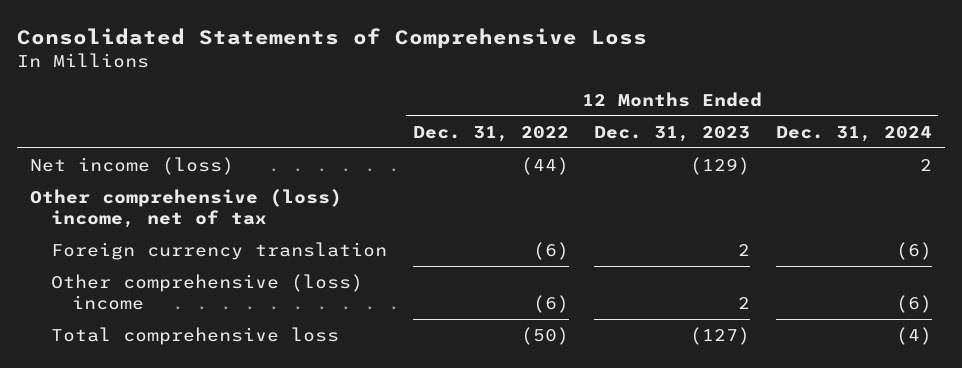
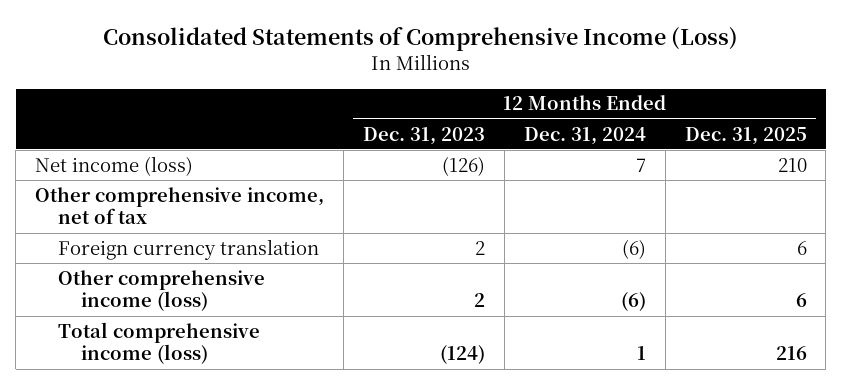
- Consolidated Statements of Comprehensive Loss
+ Consolidated Statements of Comprehensive Income (Loss)
- | 12 Months Ended Dec. 31, 2022 | 12 Months Ended Dec. 31, 2023 | 12 Months Ended Dec. 31, 2024
+ | 12 Months Ended Dec. 31, 2023 | 12 Months Ended Dec. 31, 2024 | 12 Months Ended Dec. 31, 2025
- Net income (loss) | (44) | (129) | 2
- Other comprehensive (loss) income, net of tax
+ Net income (loss) | (126) | 7 | 210
+ Other comprehensive income, net of tax
- Other comprehensive (loss) income | (6) | 2 | (6)
- Total comprehensive loss | (50) | (127) | (4)
+ Other comprehensive income (loss) | 2 | (6) | 6
+ Total comprehensive income (loss) | (124) | 1 | 216

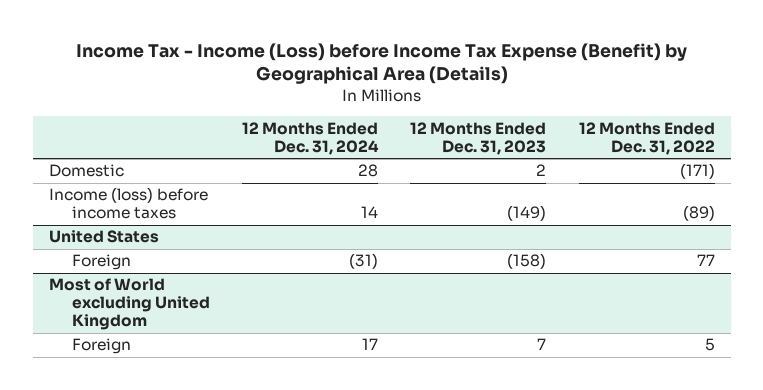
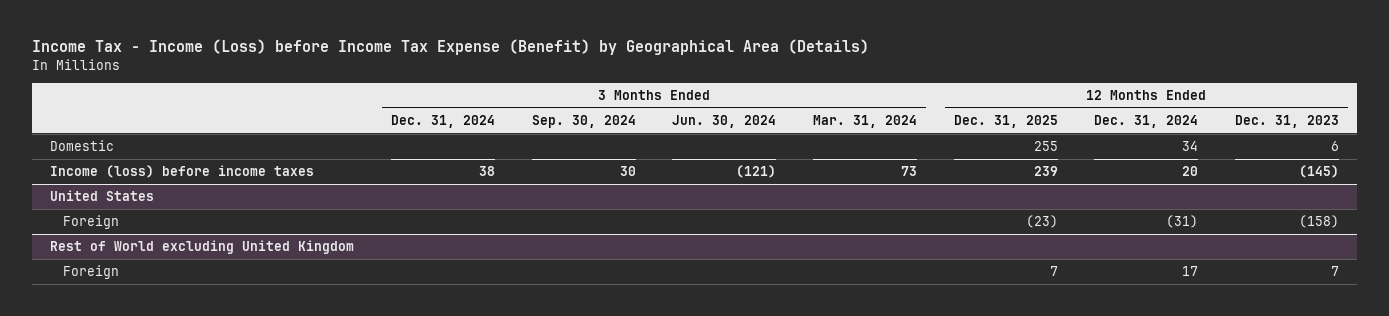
- | 12 Months Ended Dec. 31, 2024 | 12 Months Ended Dec. 31, 2023 | 12 Months Ended Dec. 31, 2022
+ | 3 Months Ended Dec. 31, 2024 | 3 Months Ended Sep. 30, 2024 | 3 Months Ended Jun. 30, 2024 | 3 Months Ended Mar. 31, 2024 | 12 Months Ended Dec. 31, 2025 | 12 Months Ended Dec. 31, 2024 | 12 Months Ended Dec. 31, 2023
- Domestic | 28 | 2 | (171)
- Income (loss) before income taxes | 14 | (149) | (89)
+ Domestic | | | | | 255 | 34 | 6
+ Income (loss) before income taxes | 38 | 30 | (121) | 73 | 239 | 20 | (145)
- Most of World excluding United Kingdom
+ Rest of World excluding United Kingdom

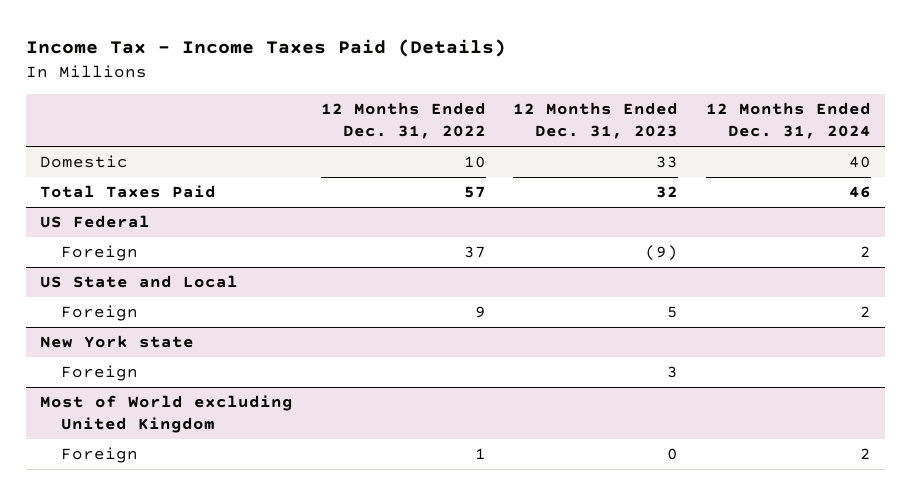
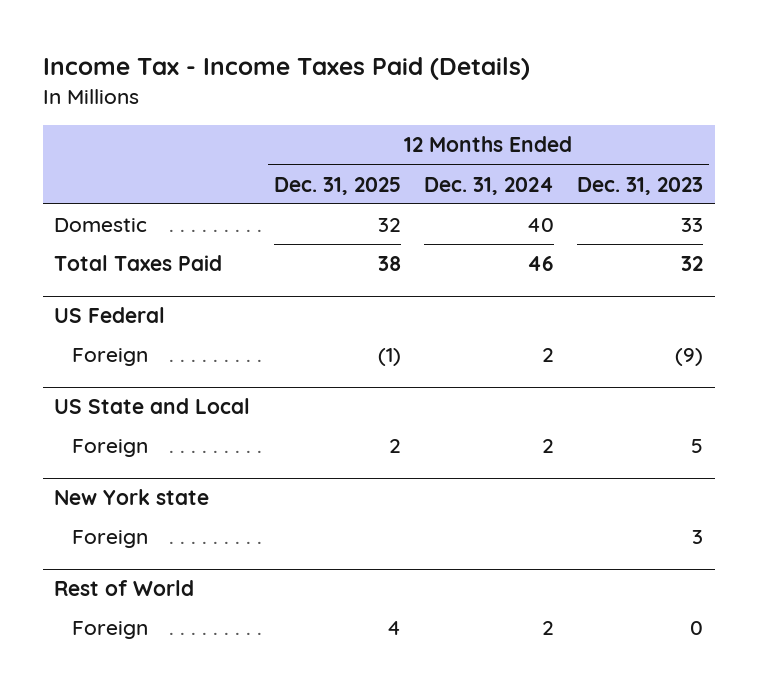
- | 12 Months Ended Dec. 31, 2022 | 12 Months Ended Dec. 31, 2023 | 12 Months Ended Dec. 31, 2024
+ | 12 Months Ended Dec. 31, 2025 | 12 Months Ended Dec. 31, 2024 | 12 Months Ended Dec. 31, 2023
- Most of World excluding United Kingdom
+ Rest of World

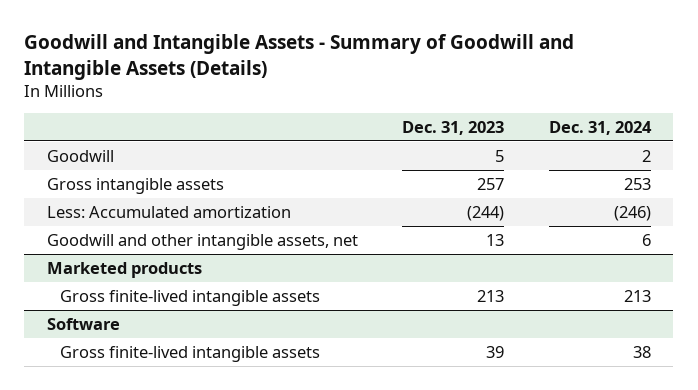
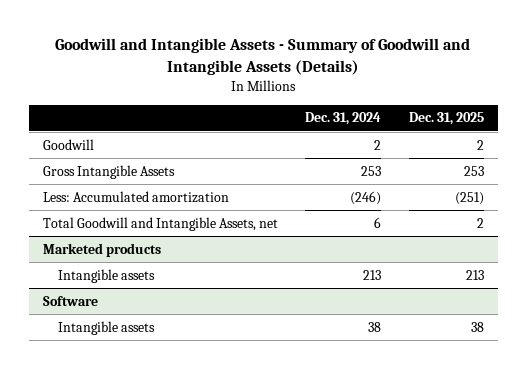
- | Dec. 31, 2023 | Dec. 31, 2024
+ | Dec. 31, 2024 | Dec. 31, 2025
- Gross intangible assets | 257 | 253
+ Gross Intangible Assets | 253 | 253
- Goodwill and other intangible assets, net | 13 | 6
+ Total Goodwill and Intangible Assets, net | 6 | 2
@ Marketed products
- Gross finite-lived intangible assets | 213 | 213
+ Intangible assets | 213 | 213
@ Software
- Gross finite-lived intangible assets | 39 | 38
+ Intangible assets | 38 | 38

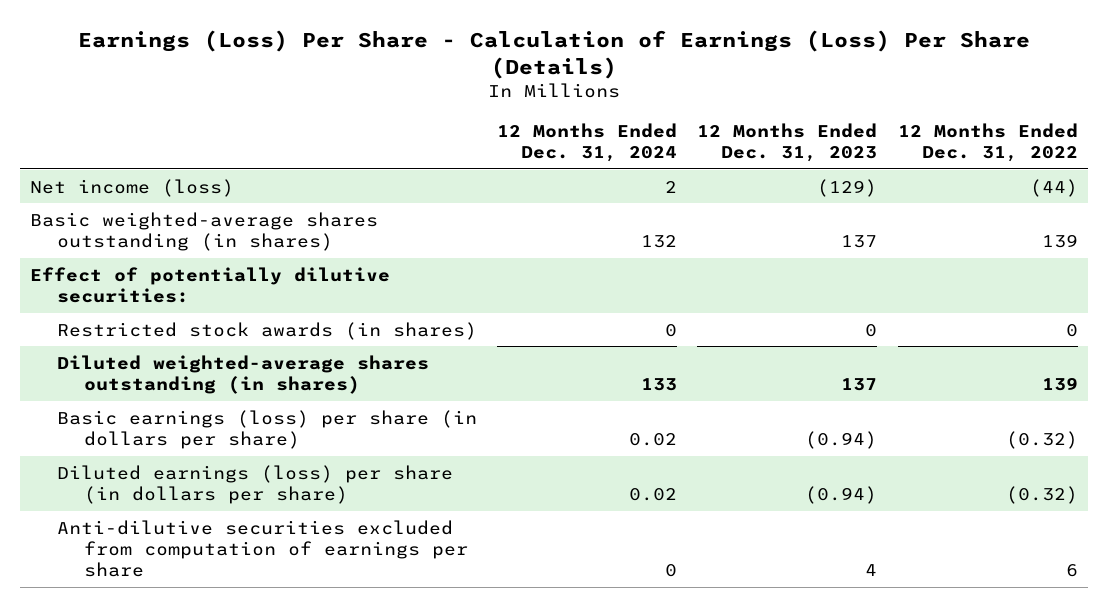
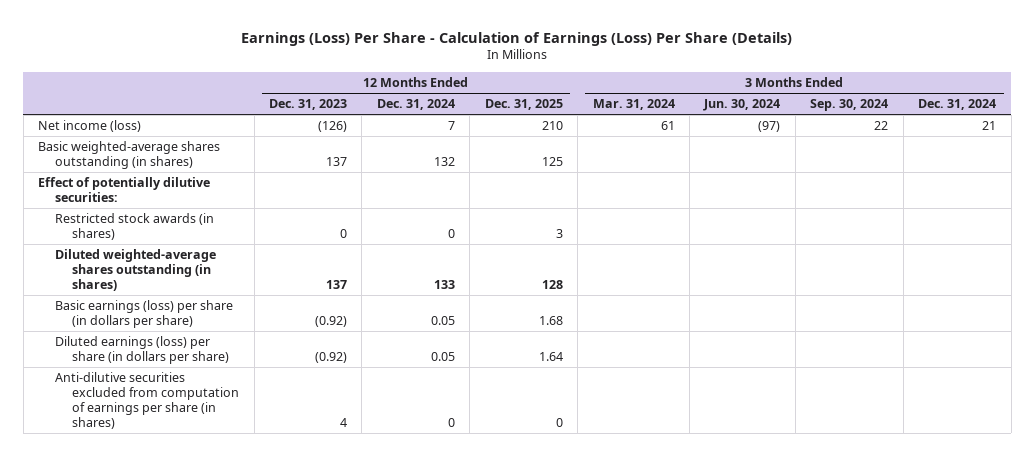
- | 12 Months Ended Dec. 31, 2024 | 12 Months Ended Dec. 31, 2023 | 12 Months Ended Dec. 31, 2022
+ | 12 Months Ended Dec. 31, 2023 | 12 Months Ended Dec. 31, 2024 | 12 Months Ended Dec. 31, 2025 | 3 Months Ended Mar. 31, 2024 | 3 Months Ended Jun. 30, 2024 | 3 Months Ended Sep. 30, 2024 | 3 Months Ended Dec. 31, 2024
- Net income (loss) | 2 | (129) | (44)
+ Net income (loss) | (126) | 7 | 210 | 61 | (97) | 22 | 21
- Basic earnings (loss) per share (in dollars per share) | 0.02 | (0.94) | (0.32)
- Diluted earnings (loss) per share (in dollars per share) | 0.02 | (0.94) | (0.32)
- Anti-dilutive securities excluded from computation of earnings per share | 0 | 4 | 6
+ Basic earnings (loss) per share (in dollars per share) | (0.92) | 0.05 | 1.68 | | | |
+ Diluted earnings (loss) per share (in dollars per share) | (0.92) | 0.05 | 1.64 | | | |
+ Anti-dilutive securities excluded from computation of earnings per share (in shares) | 4 | 0 | 0 | | | |

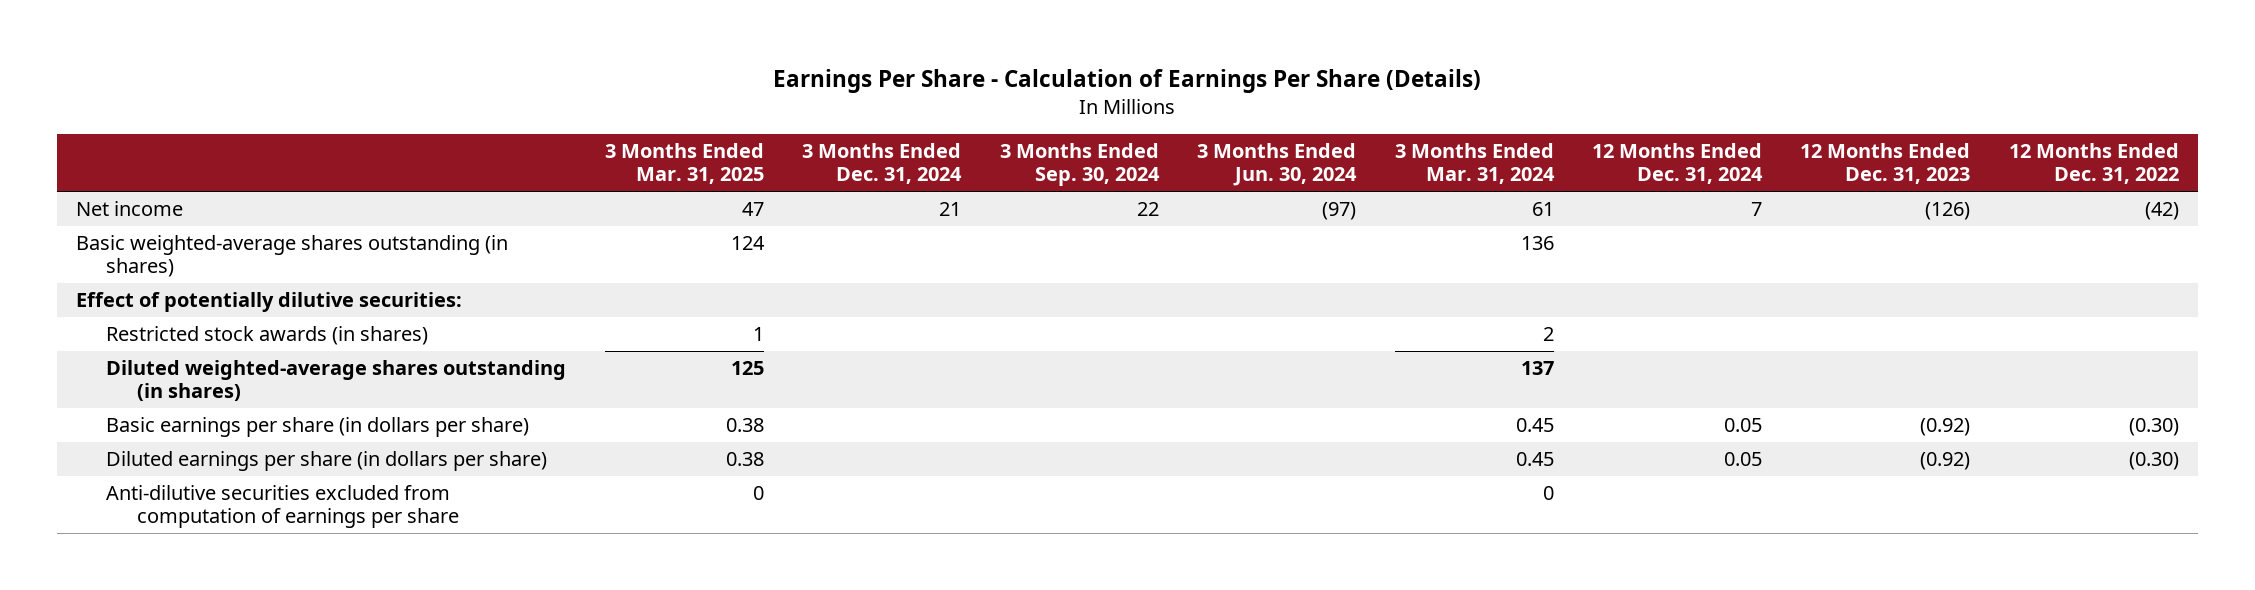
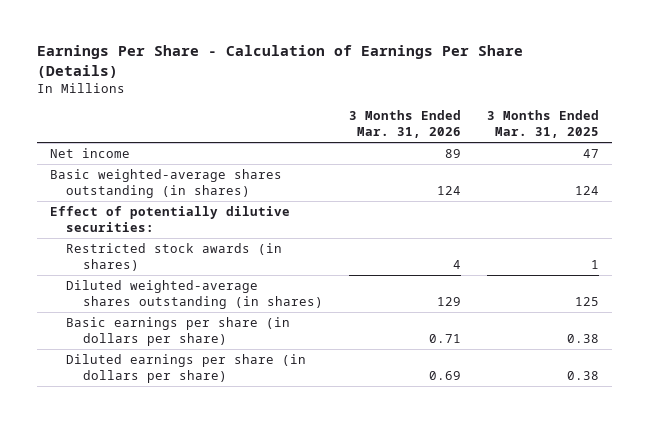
- | 3 Months Ended Mar. 31, 2025 | 3 Months Ended Dec. 31, 2024 | 3 Months Ended Sep. 30, 2024 | 3 Months Ended Jun. 30, 2024 | 3 Months Ended Mar. 31, 2024 | 12 Months Ended Dec. 31, 2024 | 12 Months Ended Dec. 31, 2023 | 12 Months Ended Dec. 31, 2022
+ | 3 Months Ended Mar. 31, 2026 | 3 Months Ended Mar. 31, 2025
- Anti-dilutive securities excluded from computation of earnings per share | 0 | | | | 0 | | |

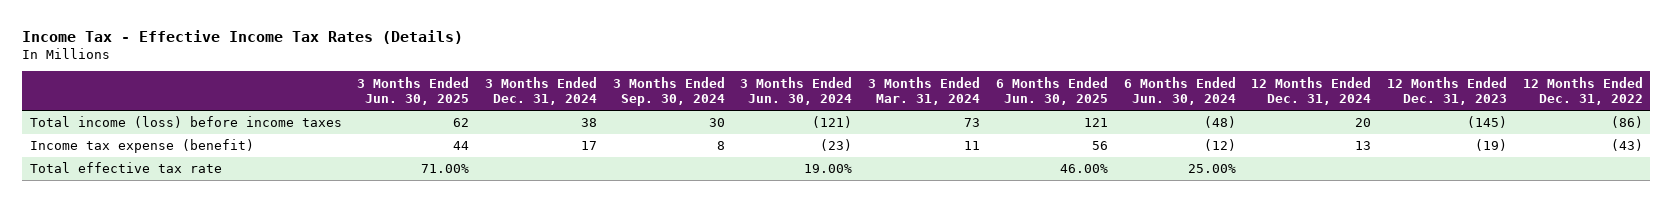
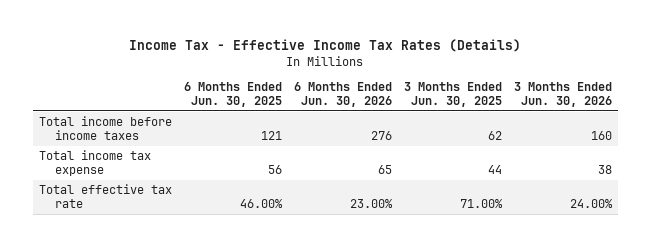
- | 3 Months Ended Jun. 30, 2025 | 3 Months Ended Dec. 31, 2024 | 3 Months Ended Sep. 30, 2024 | 3 Months Ended Jun. 30, 2024 | 3 Months Ended Mar. 31, 2024 | 6 Months Ended Jun. 30, 2025 | 6 Months Ended Jun. 30, 2024 | 12 Months Ended Dec. 31, 2024 | 12 Months Ended Dec. 31, 2023 | 12 Months Ended Dec. 31, 2022
+ | 6 Months Ended Jun. 30, 2025 | 6 Months Ended Jun. 30, 2026 | 3 Months Ended Jun. 30, 2025 | 3 Months Ended Jun. 30, 2026
- Total income (loss) before income taxes | 62 | 38 | 30 | (121) | 73 | 121 | (48) | 20 | (145) | (86)
- Income tax expense (benefit) | 44 | 17 | 8 | (23) | 11 | 56 | (12) | 13 | (19) | (43)
+ Total income before income taxes | 121 | 276 | 62 | 160
+ Total income tax expense | 56 | 65 | 44 | 38

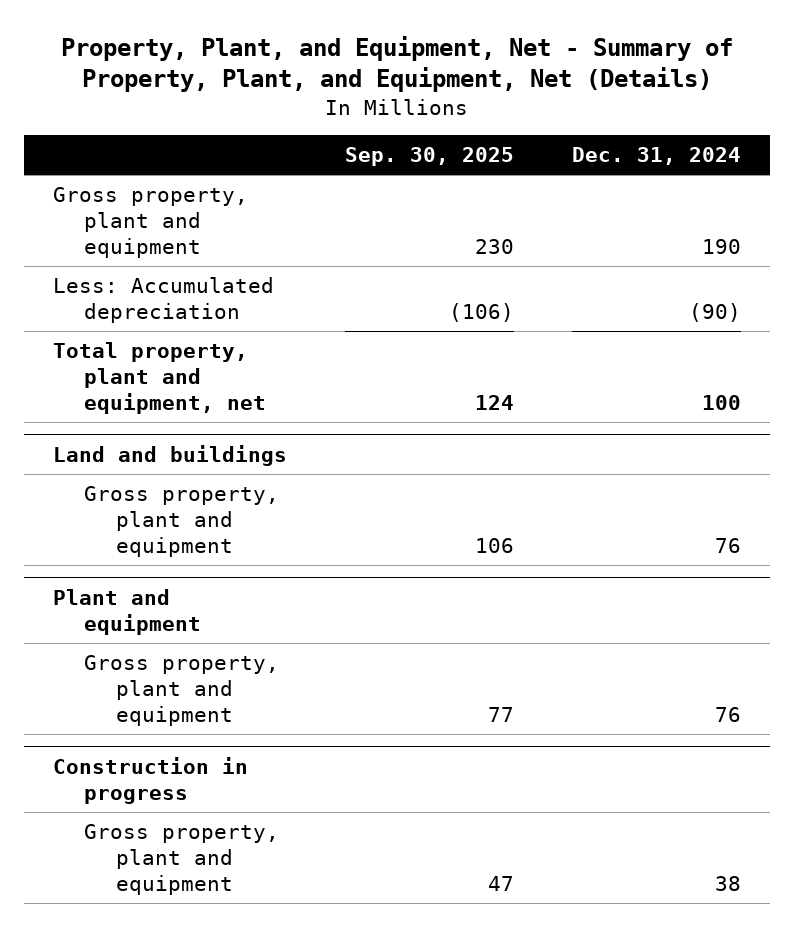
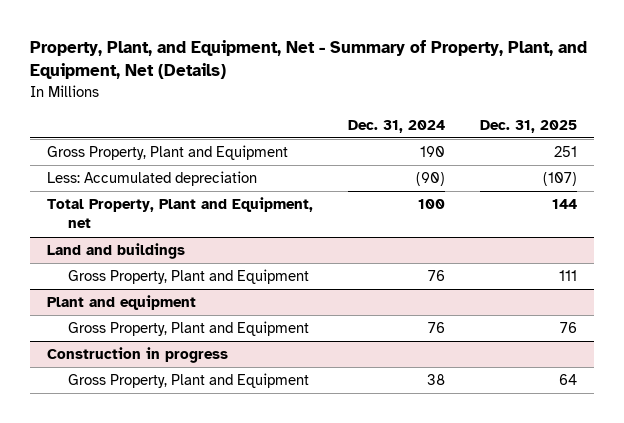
- | Sep. 30, 2025 | Dec. 31, 2024
+ | Dec. 31, 2024 | Dec. 31, 2025
- Gross property, plant and equipment | 230 | 190
+ Gross Property, Plant and Equipment | 190 | 251
- Total property, plant and equipment, net | 124 | 100
+ Total Property, Plant and Equipment, net | 100 | 144
@ Land and buildings
- Gross property, plant and equipment | 106 | 76
+ Gross Property, Plant and Equipment | 76 | 111
@ Plant and equipment
- Gross property, plant and equipment | 77 | 76
+ Gross Property, Plant and Equipment | 76 | 76
@ Construction in progress
- Gross property, plant and equipment | 47 | 38
+ Gross Property, Plant and Equipment | 38 | 64

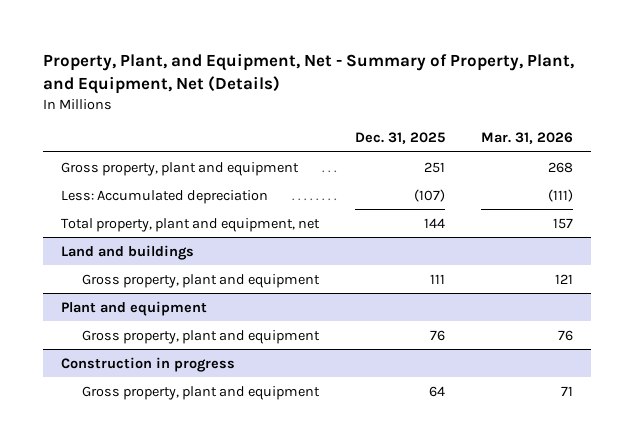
- | Dec. 31, 2024 | Dec. 31, 2025
+ | Dec. 31, 2025 | Mar. 31, 2026
- Gross Property, Plant and Equipment | 190 | 251
+ Gross property, plant and equipment | 251 | 268
- Total Property, Plant and Equipment, net | 100 | 144
+ Total property, plant and equipment, net | 144 | 157
@ Land and buildings
- Gross Property, Plant and Equipment | 76 | 111
+ Gross property, plant and equipment | 111 | 121
@ Plant and equipment
- Gross Property, Plant and Equipment | 76 | 76
+ Gross property, plant and equipment | 76 | 76
@ Construction in progress
- Gross Property, Plant and Equipment | 38 | 64
+ Gross property, plant and equipment | 64 | 71

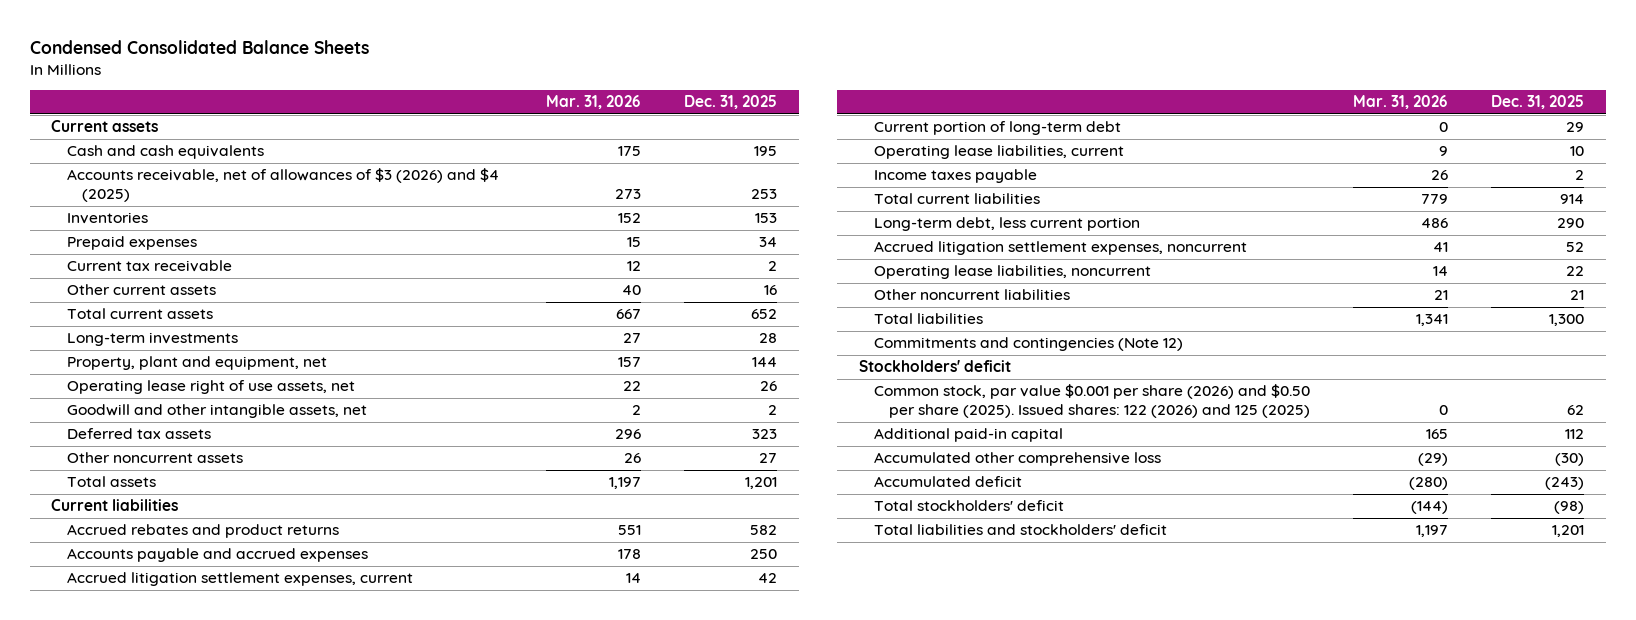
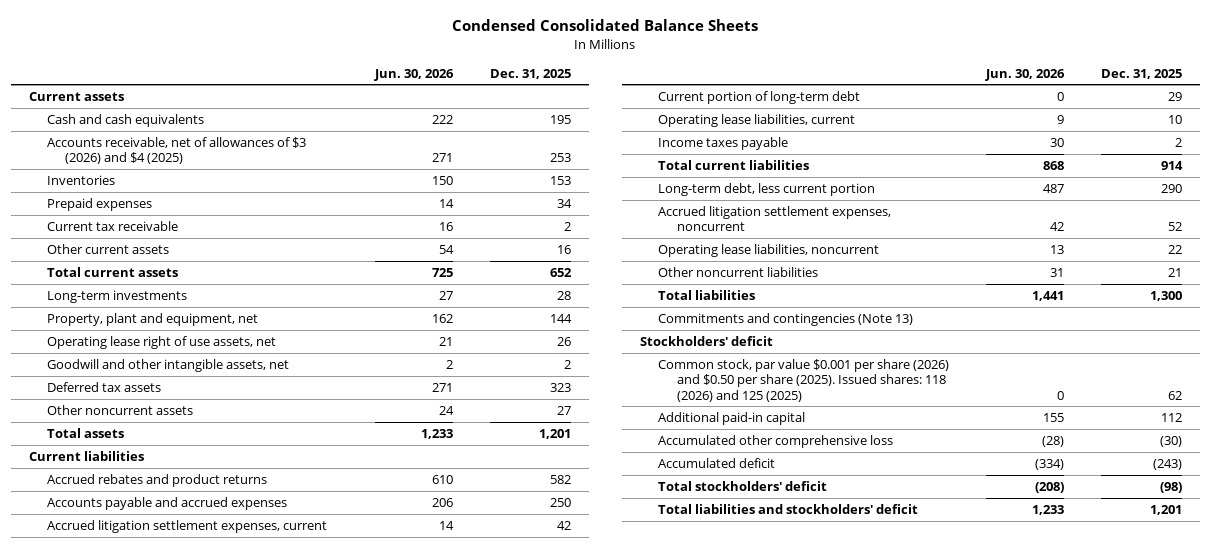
- | Mar. 31, 2026 | Dec. 31, 2025
+ | Jun. 30, 2026 | Dec. 31, 2025
- Commitments and contingencies (Note 12)
+ Commitments and contingencies (Note 13)
- Common stock, par value $0.001 per share (2026) and $0.50 per share (2025). Issued shares: 122 (2026) and 125 (2025) | 0 | 62
+ Common stock, par value $0.001 per share (2026) and $0.50 per share (2025). Issued shares: 118 (2026) and 125 (2025) | 0 | 62

